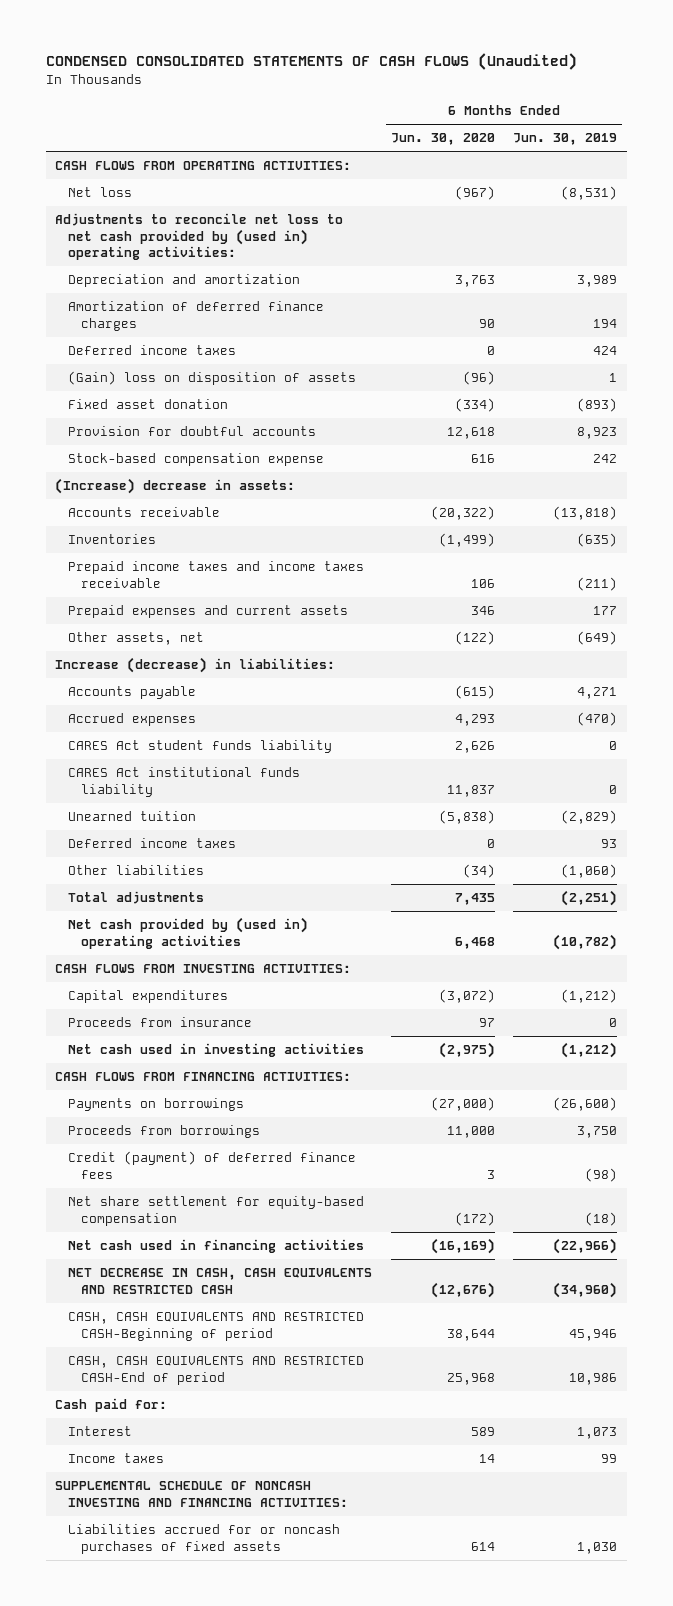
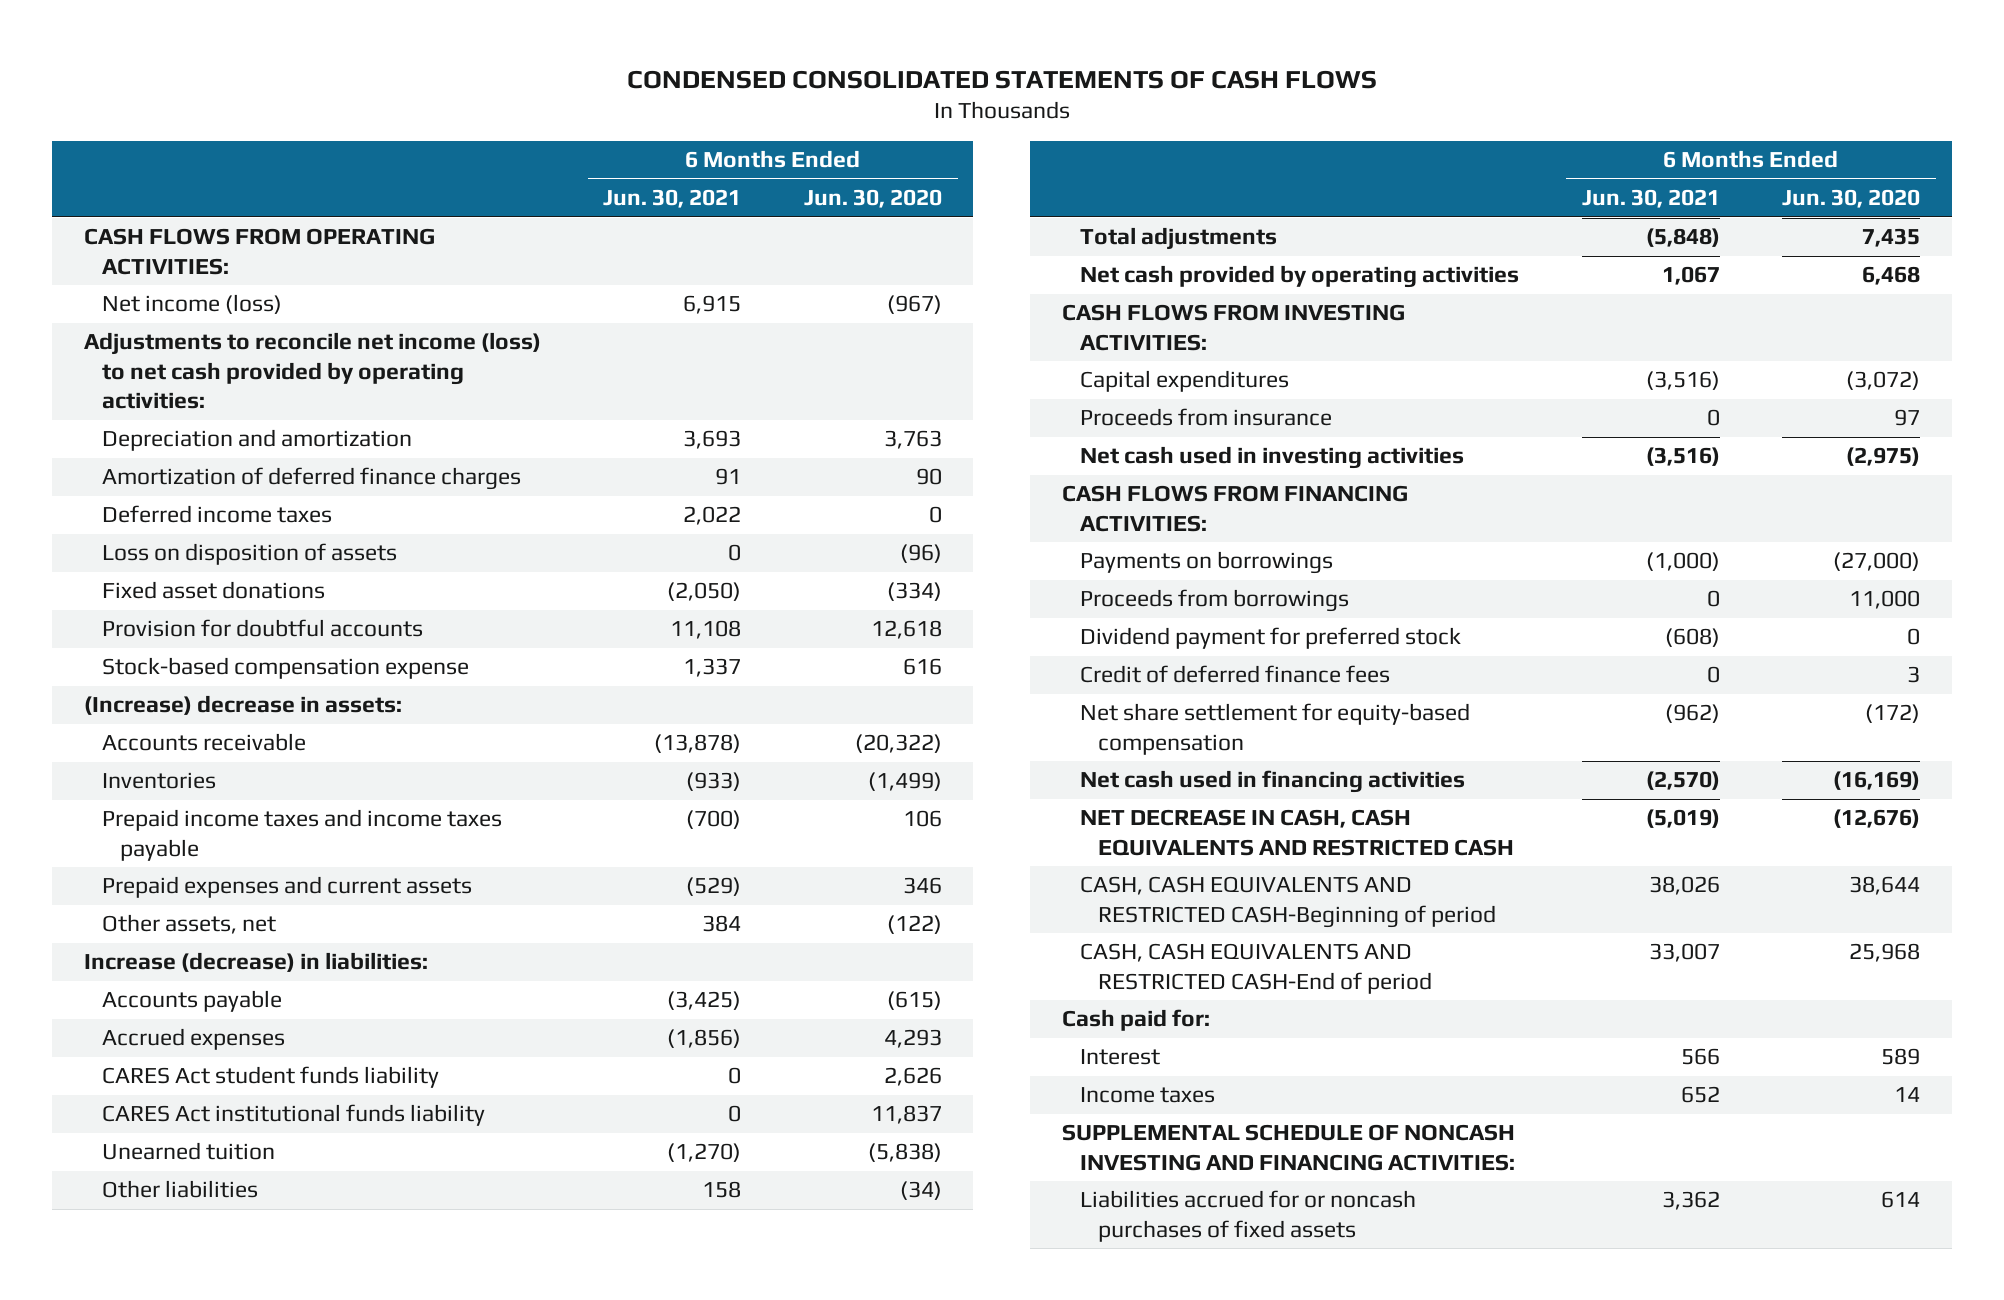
- CONDENSED CONSOLIDATED STATEMENTS OF CASH FLOWS (Unaudited)
+ CONDENSED CONSOLIDATED STATEMENTS OF CASH FLOWS
- | 6 Months Ended Jun. 30, 2020 | 6 Months Ended Jun. 30, 2019
+ | 6 Months Ended Jun. 30, 2021 | 6 Months Ended Jun. 30, 2020
- Net loss | (967) | (8,531)
- Adjustments to reconcile net loss to net cash provided by (used in) operating activities:
+ Net income (loss) | 6,915 | (967)
+ Adjustments to reconcile net income (loss) to net cash provided by operating activities:
- (Gain) loss on disposition of assets | (96) | 1
- Fixed asset donation | (334) | (893)
+ Loss on disposition of assets | 0 | (96)
+ Fixed asset donations | (2,050) | (334)
- Prepaid income taxes and income taxes receivable | 106 | (211)
+ Prepaid income taxes and income taxes payable | (700) | 106
- Deferred income taxes | 0 | 93
- Net cash provided by (used in) operating activities | 6,468 | (10,782)
+ Net cash provided by operating activities | 1,067 | 6,468
- Credit (payment) of deferred finance fees | 3 | (98)
+ Dividend payment for preferred stock | (608) | 0
+ Credit of deferred finance fees | 0 | 3

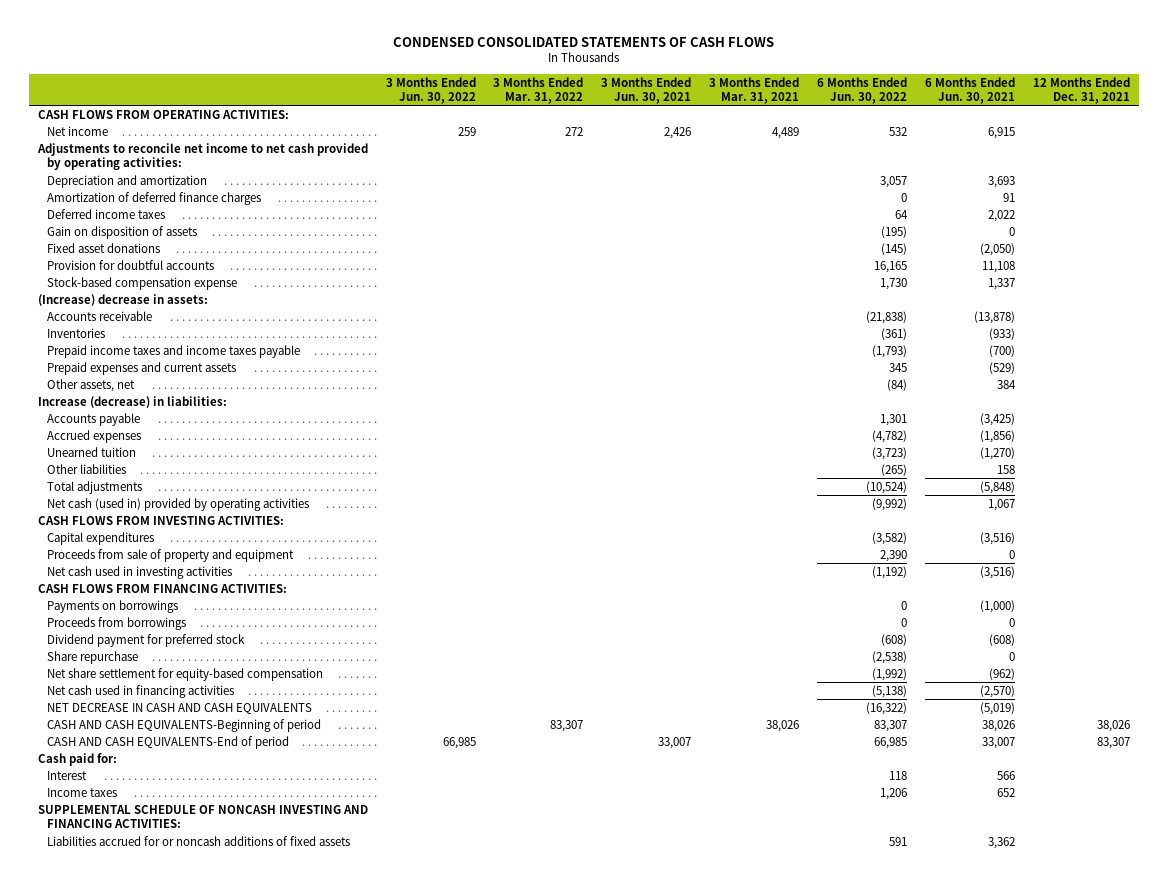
- | 6 Months Ended Jun. 30, 2021 | 6 Months Ended Jun. 30, 2020
+ | 3 Months Ended Jun. 30, 2022 | 3 Months Ended Mar. 31, 2022 | 3 Months Ended Jun. 30, 2021 | 3 Months Ended Mar. 31, 2021 | 6 Months Ended Jun. 30, 2022 | 6 Months Ended Jun. 30, 2021 | 12 Months Ended Dec. 31, 2021
- Net income (loss) | 6,915 | (967)
- Adjustments to reconcile net income (loss) to net cash provided by operating activities:
+ Net income | 259 | 272 | 2,426 | 4,489 | 532 | 6,915 |
+ Adjustments to reconcile net income to net cash provided by operating activities:
- Loss on disposition of assets | 0 | (96)
+ Gain on disposition of assets | | | | | (195) | 0 |
- CARES Act student funds liability | 0 | 2,626
- CARES Act institutional funds liability | 0 | 11,837
- Net cash provided by operating activities | 1,067 | 6,468
+ Net cash (used in) provided by operating activities | | | | | (9,992) | 1,067 |
- Proceeds from insurance | 0 | 97
+ Proceeds from sale of property and equipment | | | | | 2,390 | 0 |
- Credit of deferred finance fees | 0 | 3
+ Share repurchase | | | | | (2,538) | 0 |
- NET DECREASE IN CASH, CASH EQUIVALENTS AND RESTRICTED CASH | (5,019) | (12,676)
- CASH, CASH EQUIVALENTS AND RESTRICTED CASH-Beginning of period | 38,026 | 38,644
- CASH, CASH EQUIVALENTS AND RESTRICTED CASH-End of period | 33,007 | 25,968
+ NET DECREASE IN CASH AND CASH EQUIVALENTS | | | | | (16,322) | (5,019) |
+ CASH AND CASH EQUIVALENTS-Beginning of period | | 83,307 | | 38,026 | 83,307 | 38,026 | 38,026
+ CASH AND CASH EQUIVALENTS-End of period | 66,985 | | 33,007 | | 66,985 | 33,007 | 83,307
- Liabilities accrued for or noncash purchases of fixed assets | 3,362 | 614
+ Liabilities accrued for or noncash additions of fixed assets | | | | | 591 | 3,362 |

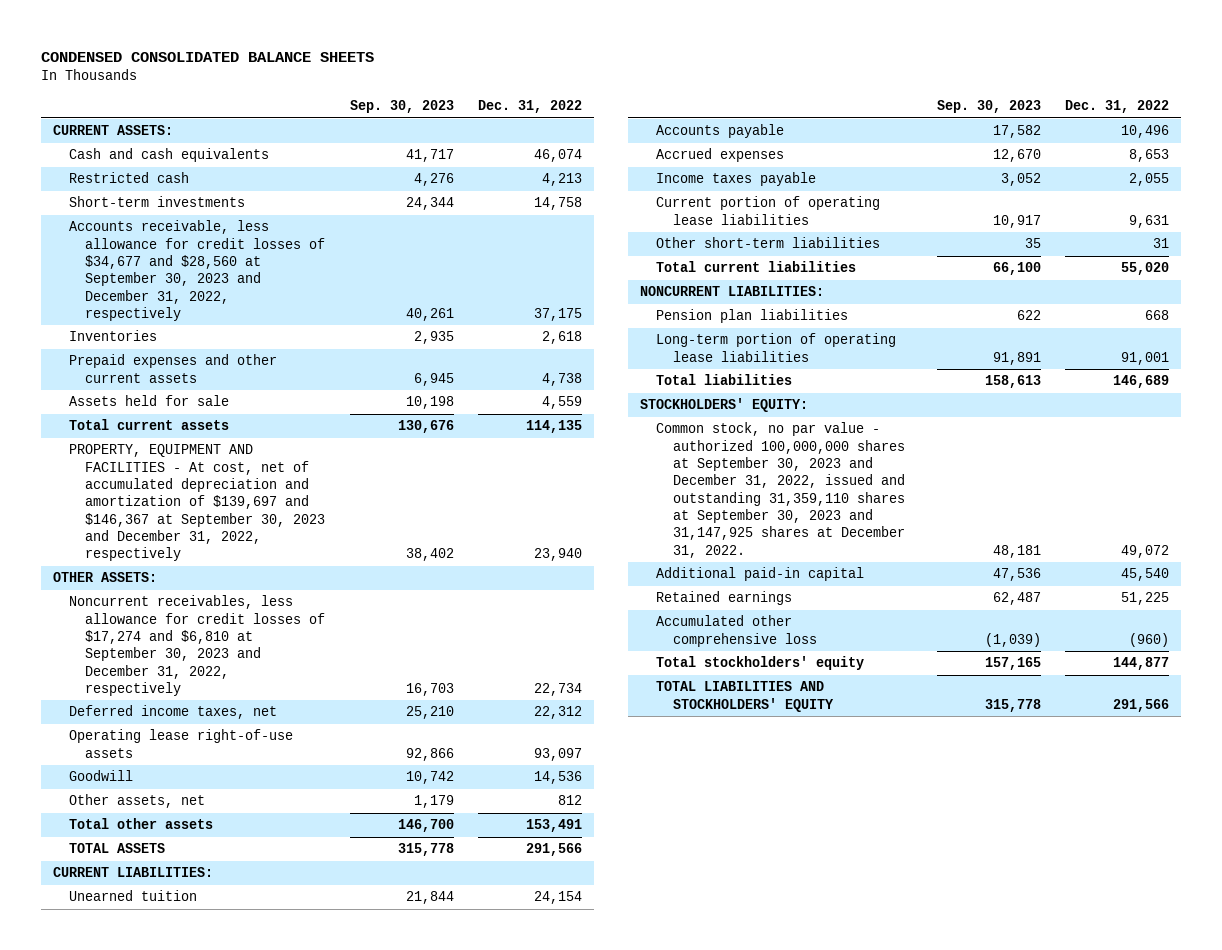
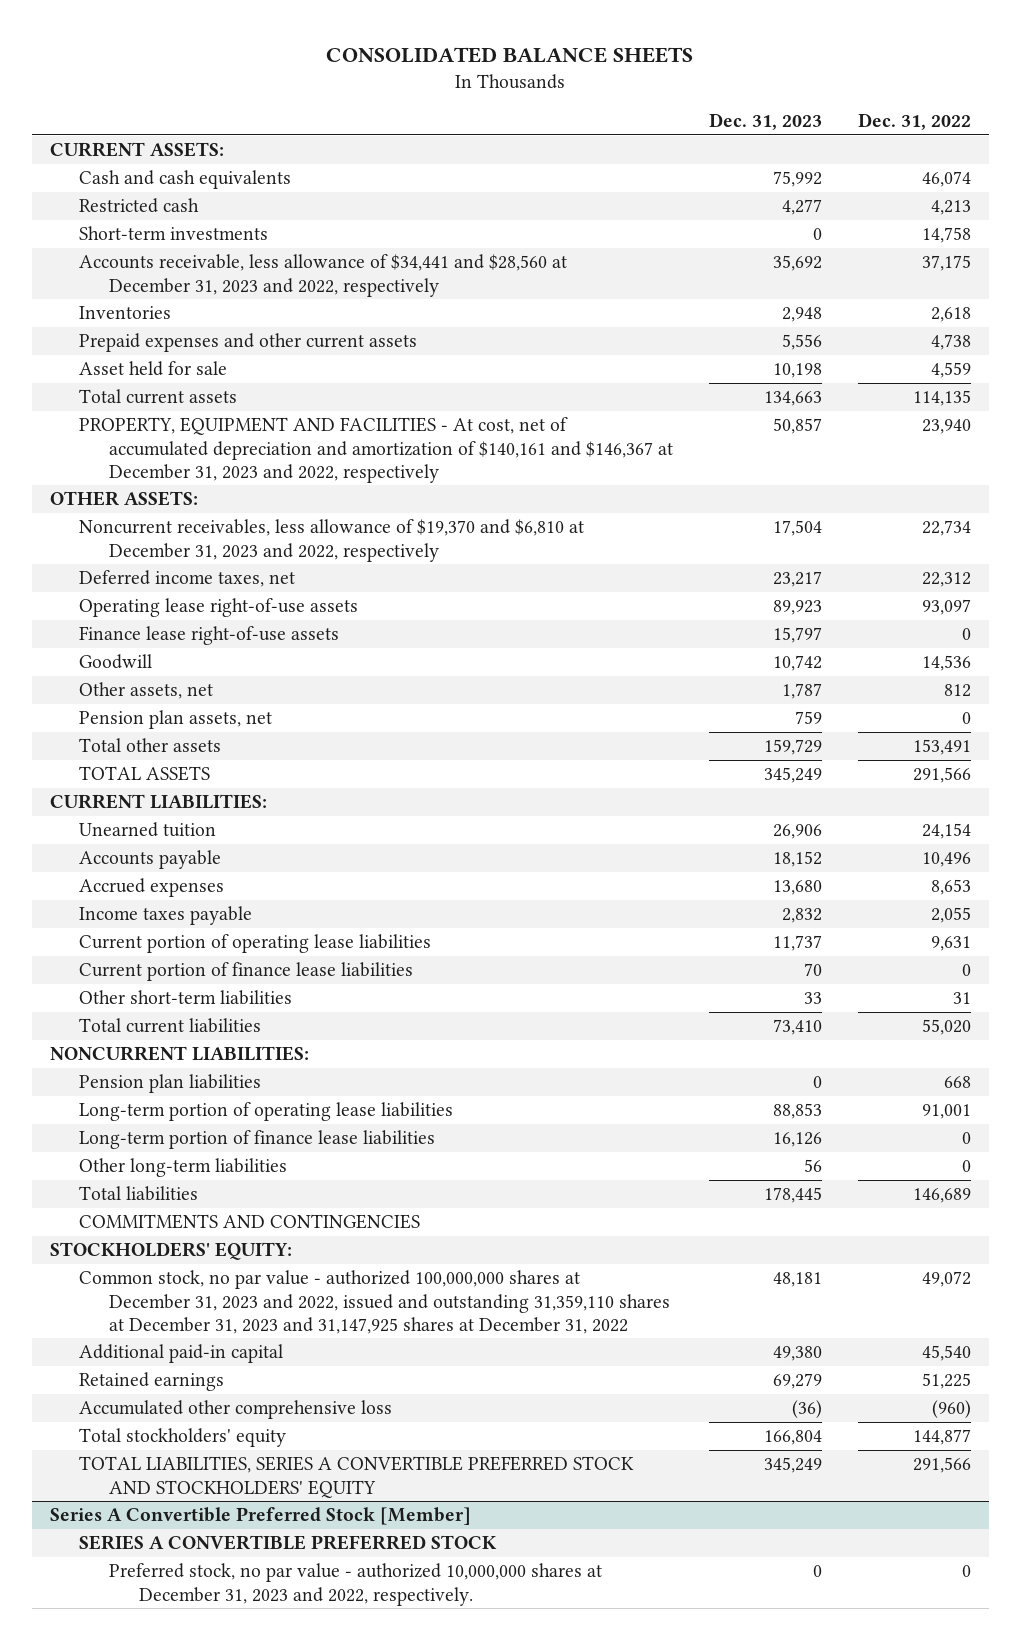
- CONDENSED CONSOLIDATED BALANCE SHEETS
+ CONSOLIDATED BALANCE SHEETS
- | Sep. 30, 2023 | Dec. 31, 2022
+ | Dec. 31, 2023 | Dec. 31, 2022
- Accounts receivable, less allowance for credit losses of $34,677 and $28,560 at September 30, 2023 and December 31, 2022, respectively | 40,261 | 37,175
+ Accounts receivable, less allowance of $34,441 and $28,560 at December 31, 2023 and 2022, respectively | 35,692 | 37,175
- Assets held for sale | 10,198 | 4,559
+ Asset held for sale | 10,198 | 4,559
- PROPERTY, EQUIPMENT AND FACILITIES - At cost, net of accumulated depreciation and amortization of $139,697 and $146,367 at September 30, 2023 and December 31, 2022, respectively | 38,402 | 23,940
+ PROPERTY, EQUIPMENT AND FACILITIES - At cost, net of accumulated depreciation and amortization of $140,161 and $146,367 at December 31, 2023 and 2022, respectively | 50,857 | 23,940
- Noncurrent receivables, less allowance for credit losses of $17,274 and $6,810 at September 30, 2023 and December 31, 2022, respectively | 16,703 | 22,734
+ Noncurrent receivables, less allowance of $19,370 and $6,810 at December 31, 2023 and 2022, respectively | 17,504 | 22,734
+ Finance lease right-of-use assets | 15,797 | 0
+ Pension plan assets, net | 759 | 0
+ Current portion of finance lease liabilities | 70 | 0
+ Long-term portion of finance lease liabilities | 16,126 | 0
+ Other long-term liabilities | 56 | 0
+ COMMITMENTS AND CONTINGENCIES
- Common stock, no par value - authorized 100,000,000 shares at September 30, 2023 and December 31, 2022, issued and outstanding 31,359,110 shares at September 30, 2023 and 31,147,925 shares at December 31, 2022. | 48,181 | 49,072
+ Common stock, no par value - authorized 100,000,000 shares at December 31, 2023 and 2022, issued and outstanding 31,359,110 shares at December 31, 2023 and 31,147,925 shares at December 31, 2022 | 48,181 | 49,072
- TOTAL LIABILITIES AND STOCKHOLDERS' EQUITY | 315,778 | 291,566
+ TOTAL LIABILITIES, SERIES A CONVERTIBLE PREFERRED STOCK AND STOCKHOLDERS' EQUITY | 345,249 | 291,566
+ Series A Convertible Preferred Stock [Member]
+ SERIES A CONVERTIBLE PREFERRED STOCK
+ Preferred stock, no par value - authorized 10,000,000 shares at December 31, 2023 and 2022, respectively. | 0 | 0

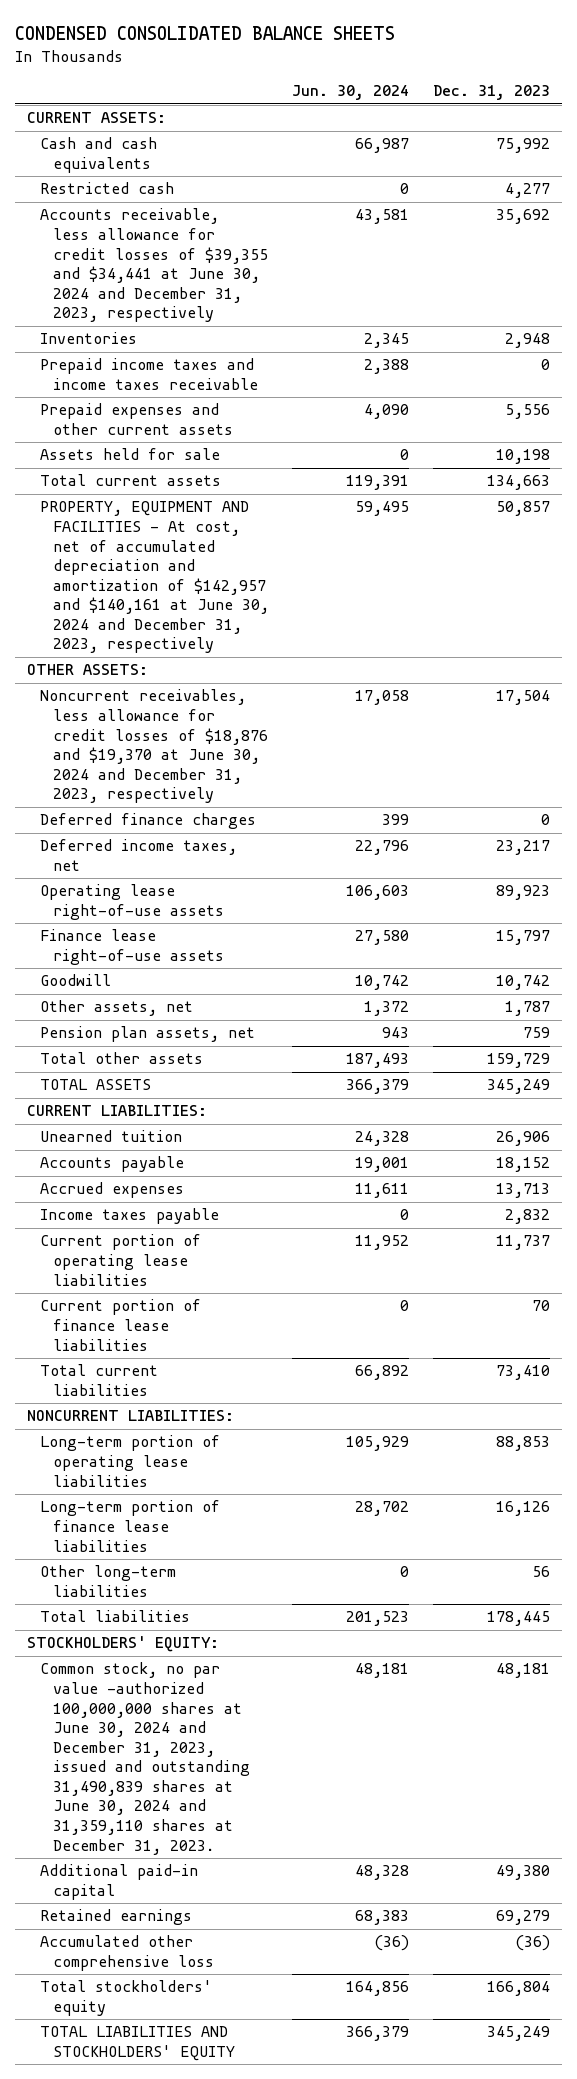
- CONSOLIDATED BALANCE SHEETS
+ CONDENSED CONSOLIDATED BALANCE SHEETS
- | Dec. 31, 2023 | Dec. 31, 2022
+ | Jun. 30, 2024 | Dec. 31, 2023
- Short-term investments | 0 | 14,758
- Accounts receivable, less allowance of $34,441 and $28,560 at December 31, 2023 and 2022, respectively | 35,692 | 37,175
+ Accounts receivable, less allowance for credit losses of $39,355 and $34,441 at June 30, 2024 and December 31, 2023, respectively | 43,581 | 35,692
+ Prepaid income taxes and income taxes receivable | 2,388 | 0
- Asset held for sale | 10,198 | 4,559
+ Assets held for sale | 0 | 10,198
- PROPERTY, EQUIPMENT AND FACILITIES - At cost, net of accumulated depreciation and amortization of $140,161 and $146,367 at December 31, 2023 and 2022, respectively | 50,857 | 23,940
+ PROPERTY, EQUIPMENT AND FACILITIES - At cost, net of accumulated depreciation and amortization of $142,957 and $140,161 at June 30, 2024 and December 31, 2023, respectively | 59,495 | 50,857
- Noncurrent receivables, less allowance of $19,370 and $6,810 at December 31, 2023 and 2022, respectively | 17,504 | 22,734
+ Noncurrent receivables, less allowance for credit losses of $18,876 and $19,370 at June 30, 2024 and December 31, 2023, respectively | 17,058 | 17,504
+ Deferred finance charges | 399 | 0
- Accrued expenses | 13,680 | 8,653
+ Accrued expenses | 11,611 | 13,713
- Other short-term liabilities | 33 | 31
- Pension plan liabilities | 0 | 668
- COMMITMENTS AND CONTINGENCIES
- Common stock, no par value - authorized 100,000,000 shares at December 31, 2023 and 2022, issued and outstanding 31,359,110 shares at December 31, 2023 and 31,147,925 shares at December 31, 2022 | 48,181 | 49,072
+ Common stock, no par value -authorized 100,000,000 shares at June 30, 2024 and December 31, 2023, issued and outstanding 31,490,839 shares at June 30, 2024 and 31,359,110 shares at December 31, 2023. | 48,181 | 48,181
- TOTAL LIABILITIES, SERIES A CONVERTIBLE PREFERRED STOCK AND STOCKHOLDERS' EQUITY | 345,249 | 291,566
- Series A Convertible Preferred Stock [Member]
- SERIES A CONVERTIBLE PREFERRED STOCK
- Preferred stock, no par value - authorized 10,000,000 shares at December 31, 2023 and 2022, respectively. | 0 | 0
+ TOTAL LIABILITIES AND STOCKHOLDERS' EQUITY | 366,379 | 345,249

